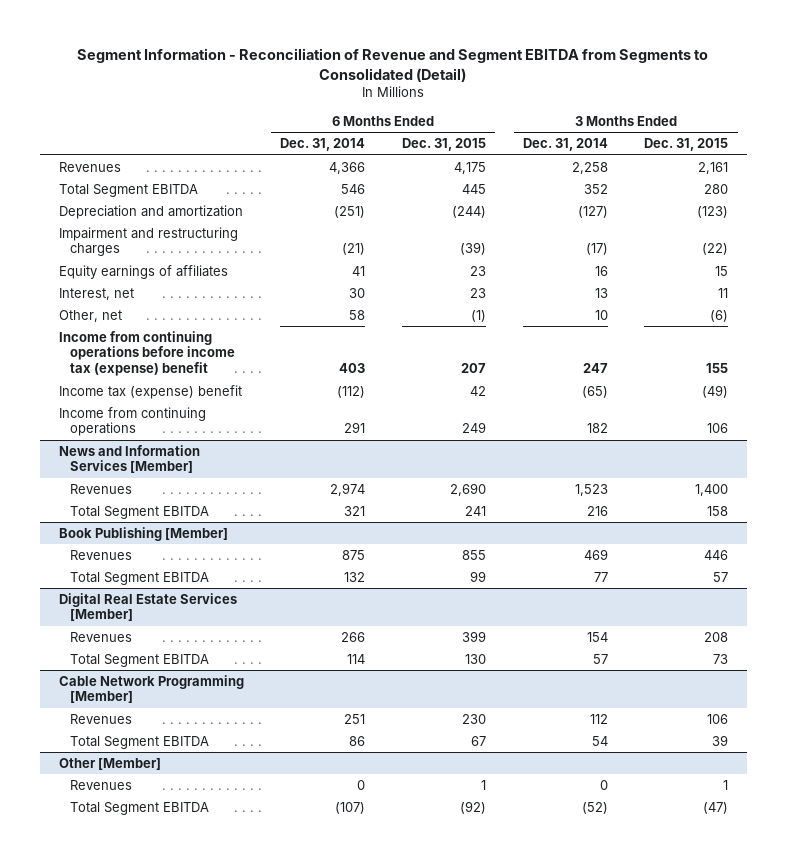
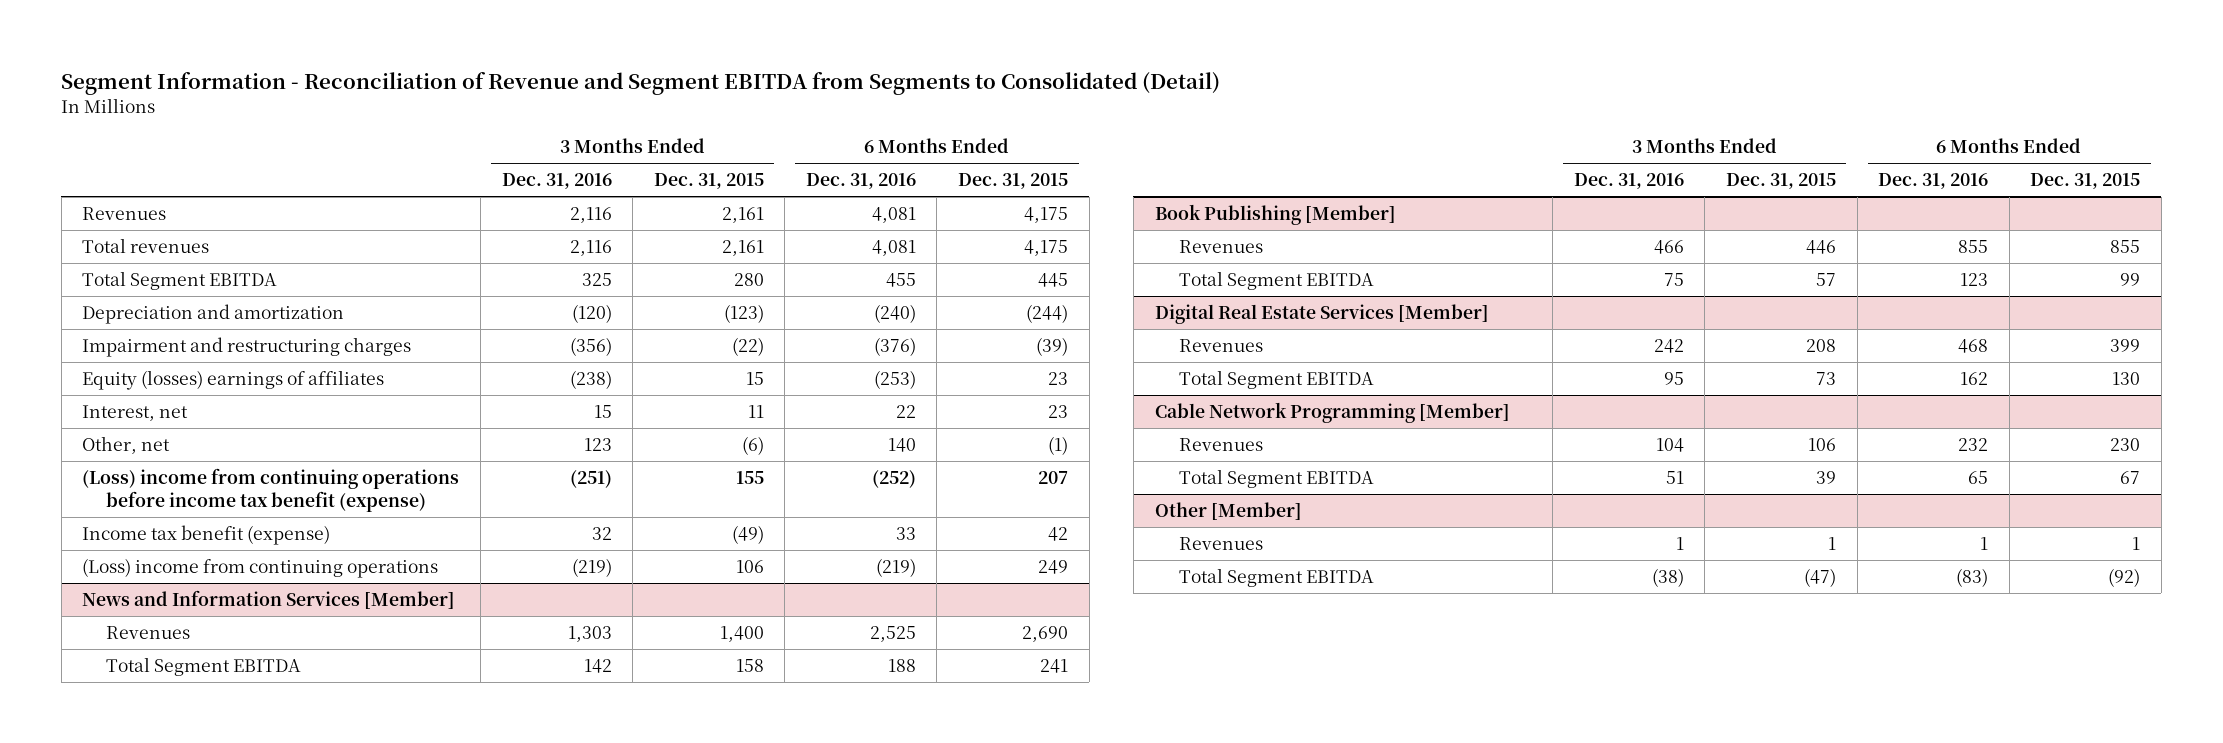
- | 6 Months Ended Dec. 31, 2014 | 6 Months Ended Dec. 31, 2015 | 3 Months Ended Dec. 31, 2014 | 3 Months Ended Dec. 31, 2015
+ | 3 Months Ended Dec. 31, 2016 | 3 Months Ended Dec. 31, 2015 | 6 Months Ended Dec. 31, 2016 | 6 Months Ended Dec. 31, 2015
+ Total revenues | 2,116 | 2,161 | 4,081 | 4,175
- Equity earnings of affiliates | 41 | 23 | 16 | 15
+ Equity (losses) earnings of affiliates | (238) | 15 | (253) | 23
- Income from continuing operations before income tax (expense) benefit | 403 | 207 | 247 | 155
- Income tax (expense) benefit | (112) | 42 | (65) | (49)
- Income from continuing operations | 291 | 249 | 182 | 106
+ (Loss) income from continuing operations before income tax benefit (expense) | (251) | 155 | (252) | 207
+ Income tax benefit (expense) | 32 | (49) | 33 | 42
+ (Loss) income from continuing operations | (219) | 106 | (219) | 249

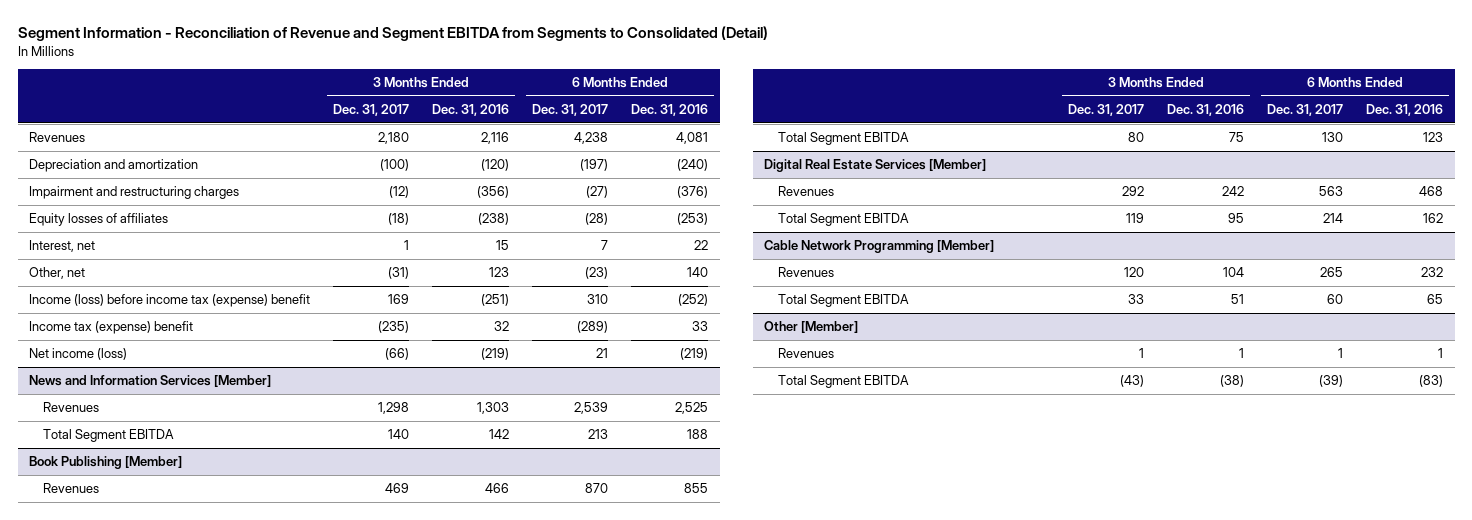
- | 3 Months Ended Dec. 31, 2016 | 3 Months Ended Dec. 31, 2015 | 6 Months Ended Dec. 31, 2016 | 6 Months Ended Dec. 31, 2015
+ | 3 Months Ended Dec. 31, 2017 | 3 Months Ended Dec. 31, 2016 | 6 Months Ended Dec. 31, 2017 | 6 Months Ended Dec. 31, 2016
- Total revenues | 2,116 | 2,161 | 4,081 | 4,175
- Total Segment EBITDA | 325 | 280 | 455 | 445
- Equity (losses) earnings of affiliates | (238) | 15 | (253) | 23
+ Equity losses of affiliates | (18) | (238) | (28) | (253)
- (Loss) income from continuing operations before income tax benefit (expense) | (251) | 155 | (252) | 207
- Income tax benefit (expense) | 32 | (49) | 33 | 42
- (Loss) income from continuing operations | (219) | 106 | (219) | 249
+ Income (loss) before income tax (expense) benefit | 169 | (251) | 310 | (252)
+ Income tax (expense) benefit | (235) | 32 | (289) | 33
+ Net income (loss) | (66) | (219) | 21 | (219)

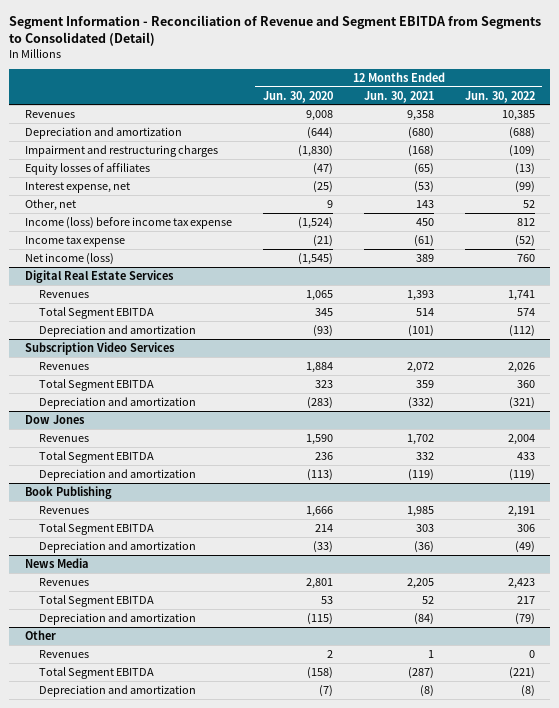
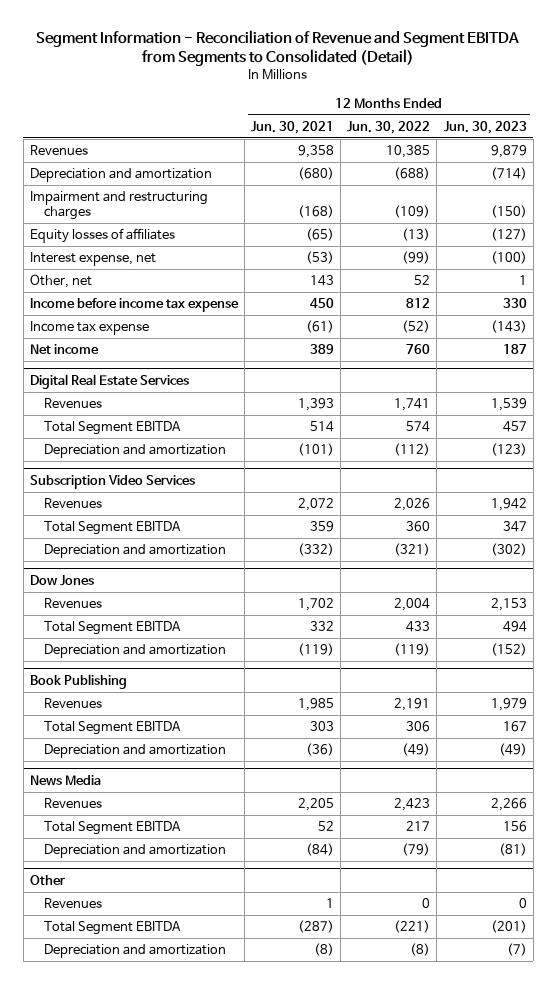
- | 12 Months Ended Jun. 30, 2020 | 12 Months Ended Jun. 30, 2021 | 12 Months Ended Jun. 30, 2022
+ | 12 Months Ended Jun. 30, 2021 | 12 Months Ended Jun. 30, 2022 | 12 Months Ended Jun. 30, 2023
- Income (loss) before income tax expense | (1,524) | 450 | 812
+ Income before income tax expense | 450 | 812 | 330
- Net income (loss) | (1,545) | 389 | 760
+ Net income | 389 | 760 | 187

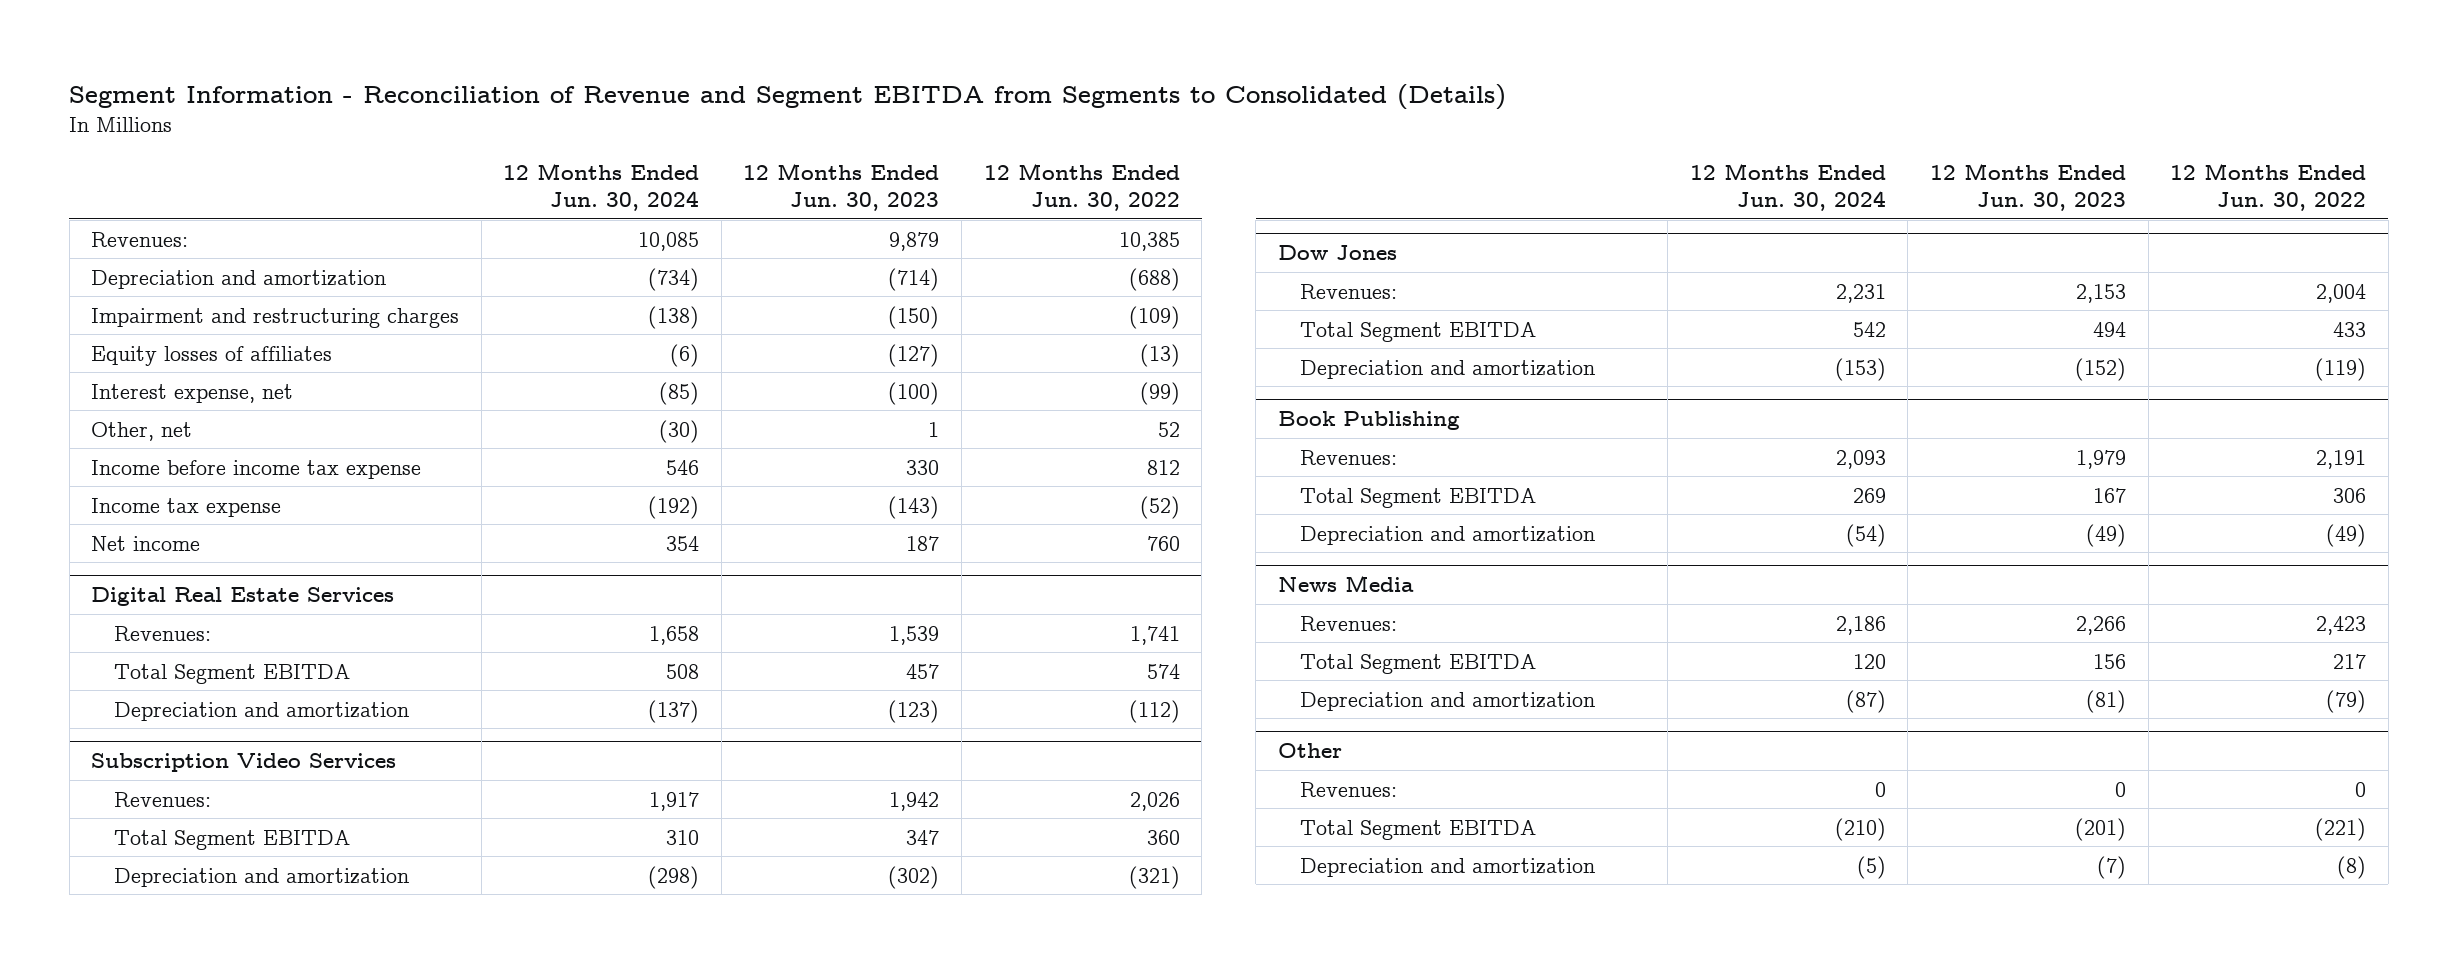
- Segment Information - Reconciliation of Revenue and Segment EBITDA from Segments to Consolidated (Detail)
+ Segment Information - Reconciliation of Revenue and Segment EBITDA from Segments to Consolidated (Details)
- | 12 Months Ended Jun. 30, 2021 | 12 Months Ended Jun. 30, 2022 | 12 Months Ended Jun. 30, 2023
+ | 12 Months Ended Jun. 30, 2024 | 12 Months Ended Jun. 30, 2023 | 12 Months Ended Jun. 30, 2022
- Revenues | 9,358 | 10,385 | 9,879
+ Revenues: | 10,085 | 9,879 | 10,385
@ Digital Real Estate Services
- Revenues | 1,393 | 1,741 | 1,539
+ Revenues: | 1,658 | 1,539 | 1,741
@ Subscription Video Services
- Revenues | 2,072 | 2,026 | 1,942
+ Revenues: | 1,917 | 1,942 | 2,026
@ Dow Jones
- Revenues | 1,702 | 2,004 | 2,153
+ Revenues: | 2,231 | 2,153 | 2,004
@ Book Publishing
- Revenues | 1,985 | 2,191 | 1,979
+ Revenues: | 2,093 | 1,979 | 2,191
@ News Media
- Revenues | 2,205 | 2,423 | 2,266
+ Revenues: | 2,186 | 2,266 | 2,423
@ Other
- Revenues | 1 | 0 | 0
+ Revenues: | 0 | 0 | 0

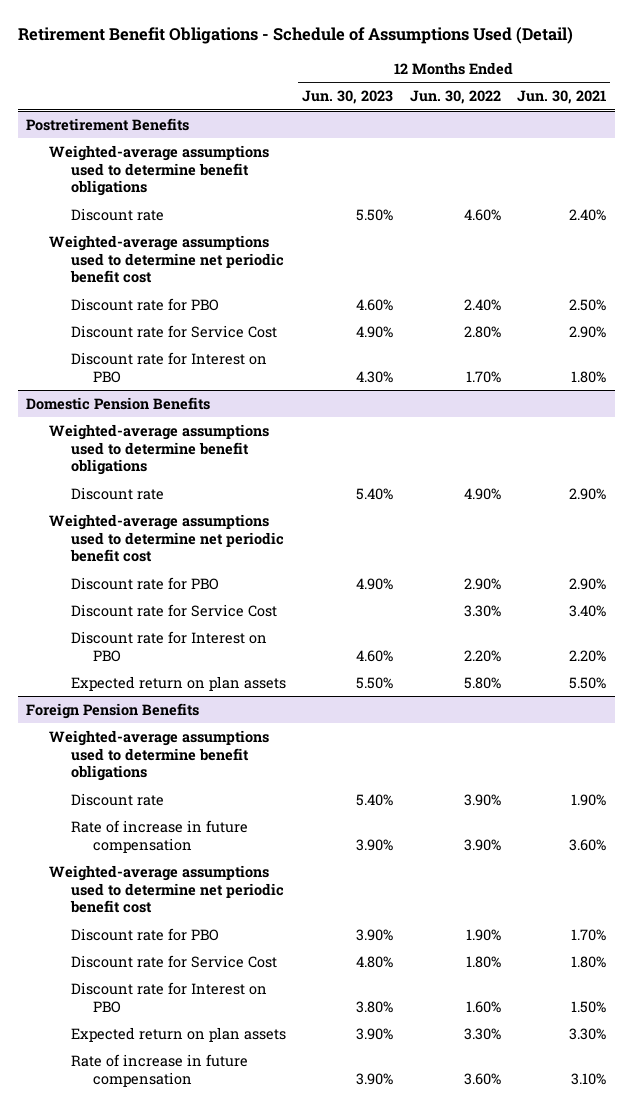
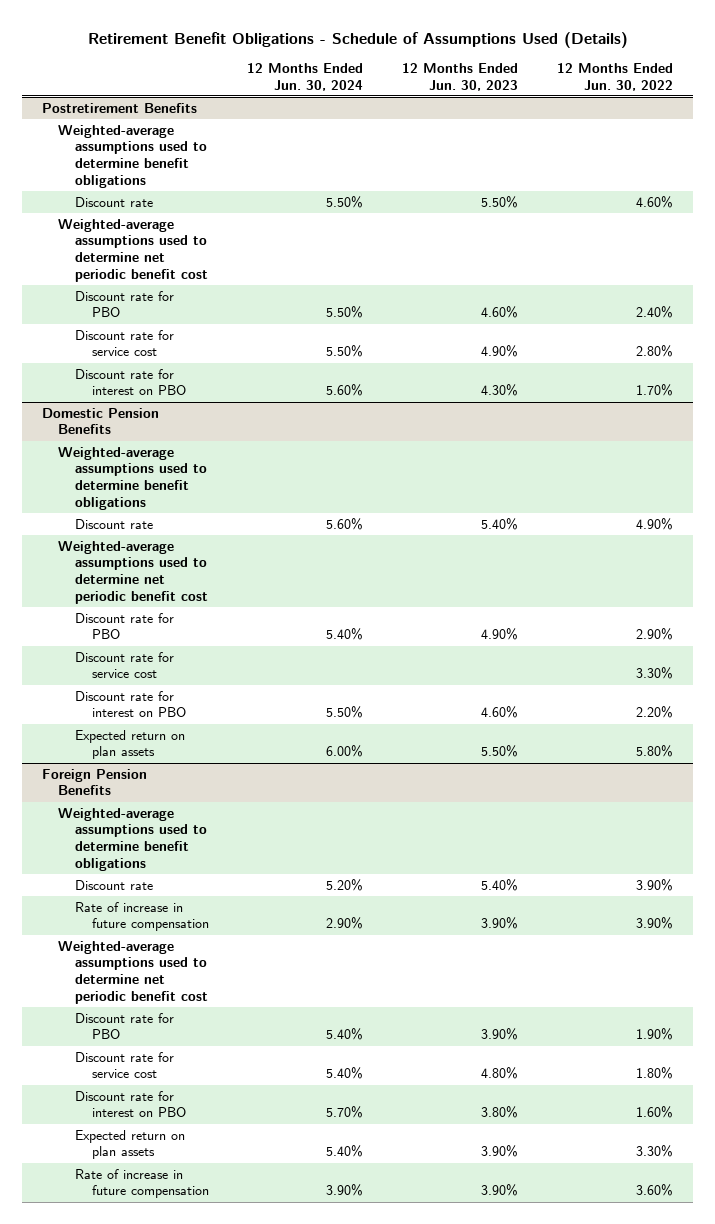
- Retirement Benefit Obligations - Schedule of Assumptions Used (Detail)
+ Retirement Benefit Obligations - Schedule of Assumptions Used (Details)
- | 12 Months Ended Jun. 30, 2023 | 12 Months Ended Jun. 30, 2022 | 12 Months Ended Jun. 30, 2021
+ | 12 Months Ended Jun. 30, 2024 | 12 Months Ended Jun. 30, 2023 | 12 Months Ended Jun. 30, 2022
@ Postretirement Benefits
- Discount rate for Service Cost | 4.90% | 2.80% | 2.90%
- Discount rate for Interest on PBO | 4.30% | 1.70% | 1.80%
+ Discount rate for service cost | 5.50% | 4.90% | 2.80%
+ Discount rate for interest on PBO | 5.60% | 4.30% | 1.70%
@ Domestic Pension Benefits
- Discount rate for Service Cost | | 3.30% | 3.40%
- Discount rate for Interest on PBO | 4.60% | 2.20% | 2.20%
+ Discount rate for service cost | | | 3.30%
+ Discount rate for interest on PBO | 5.50% | 4.60% | 2.20%
@ Foreign Pension Benefits
- Discount rate for Service Cost | 4.80% | 1.80% | 1.80%
- Discount rate for Interest on PBO | 3.80% | 1.60% | 1.50%
+ Discount rate for service cost | 5.40% | 4.80% | 1.80%
+ Discount rate for interest on PBO | 5.70% | 3.80% | 1.60%

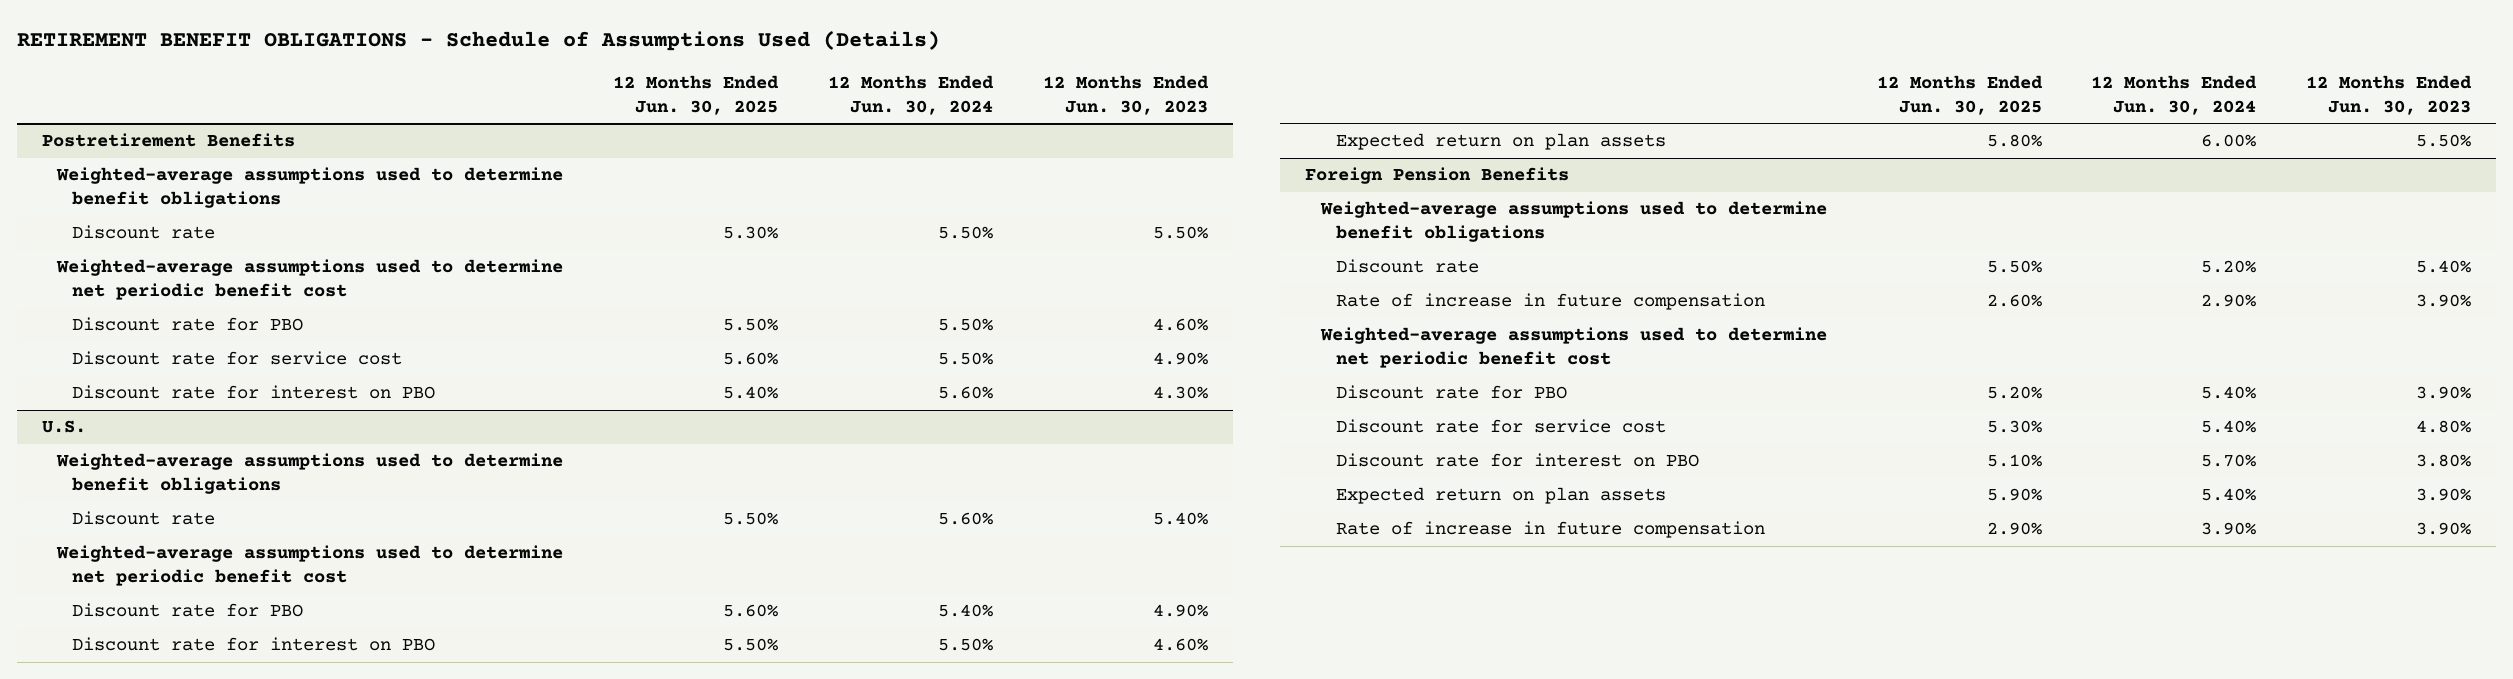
- Retirement Benefit Obligations - Schedule of Assumptions Used (Details)
+ RETIREMENT BENEFIT OBLIGATIONS - Schedule of Assumptions Used (Details)
- | 12 Months Ended Jun. 30, 2024 | 12 Months Ended Jun. 30, 2023 | 12 Months Ended Jun. 30, 2022
+ | 12 Months Ended Jun. 30, 2025 | 12 Months Ended Jun. 30, 2024 | 12 Months Ended Jun. 30, 2023
- Domestic Pension Benefits
+ U.S.
- Discount rate for service cost | | | 3.30%

